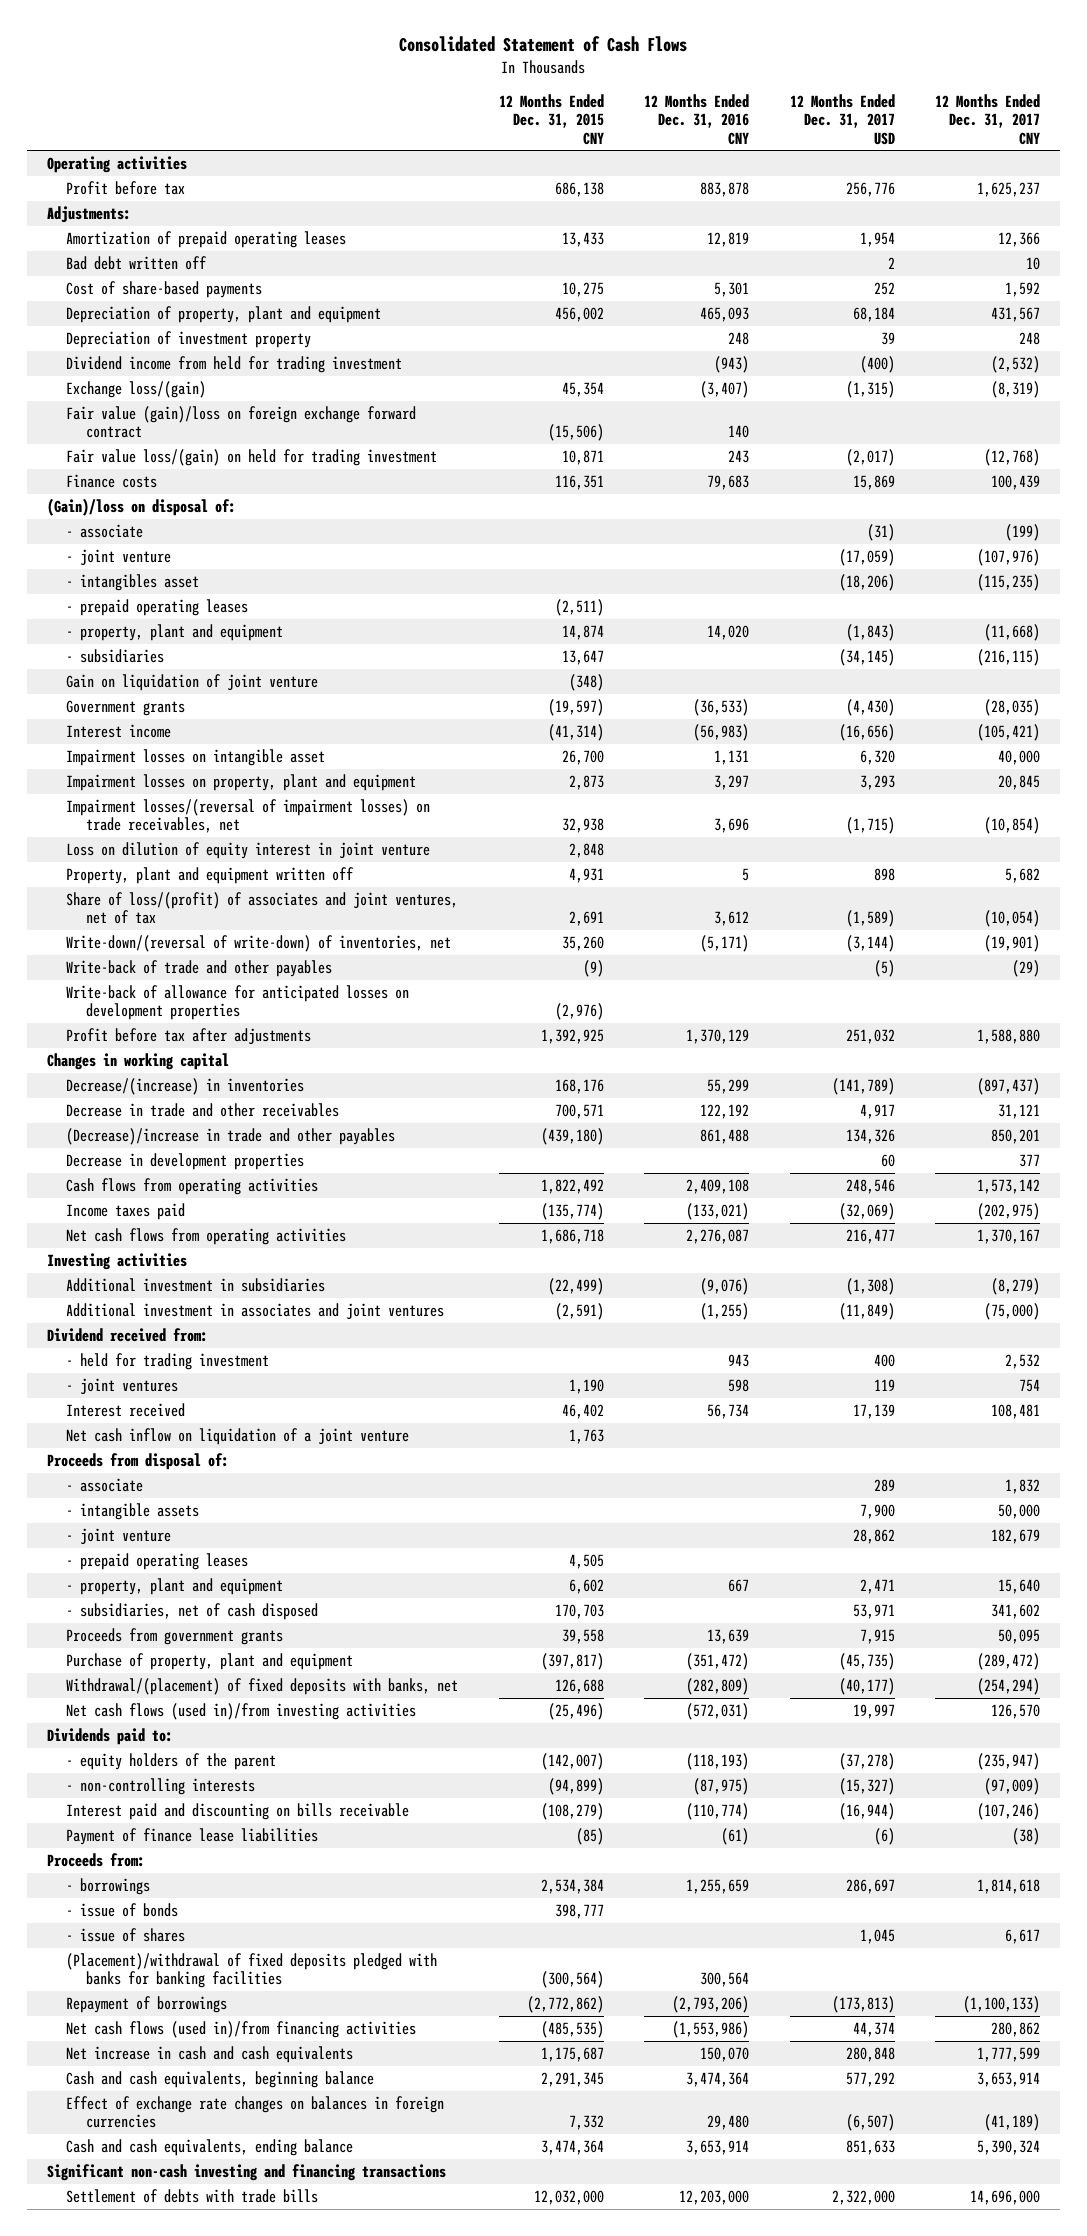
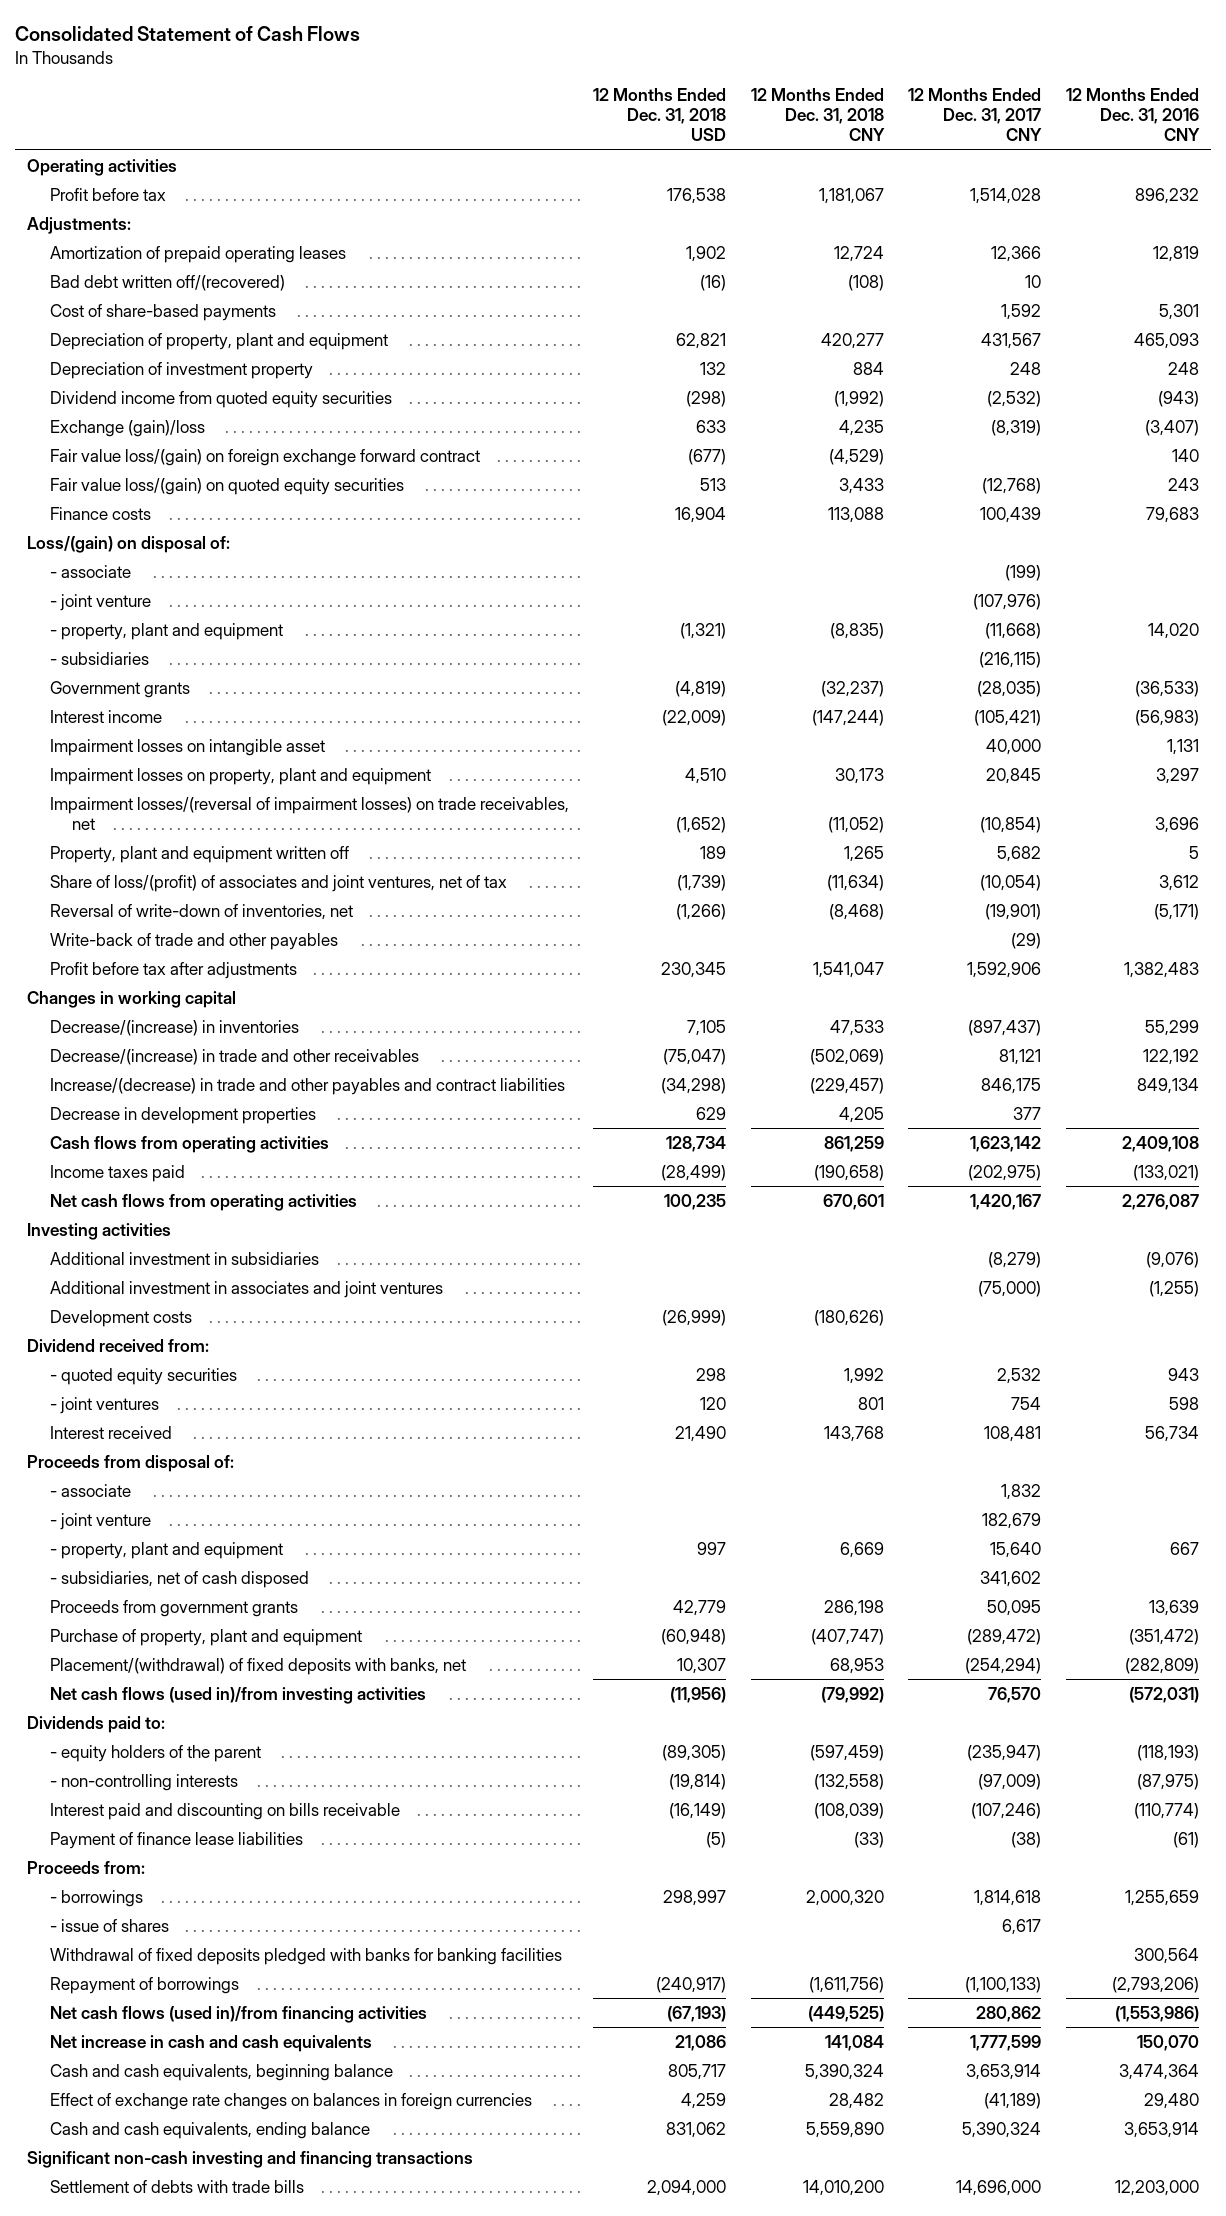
- | 12 Months Ended Dec. 31, 2015 CNY | 12 Months Ended Dec. 31, 2016 CNY | 12 Months Ended Dec. 31, 2017 USD | 12 Months Ended Dec. 31, 2017 CNY
+ | 12 Months Ended Dec. 31, 2018 USD | 12 Months Ended Dec. 31, 2018 CNY | 12 Months Ended Dec. 31, 2017 CNY | 12 Months Ended Dec. 31, 2016 CNY
- Profit before tax | 686,138 | 883,878 | 256,776 | 1,625,237
+ Profit before tax | 176,538 | 1,181,067 | 1,514,028 | 896,232
- Bad debt written off | | | 2 | 10
+ Bad debt written off/(recovered) | (16) | (108) | 10 |
- Dividend income from held for trading investment | | (943) | (400) | (2,532)
- Exchange loss/(gain) | 45,354 | (3,407) | (1,315) | (8,319)
- Fair value (gain)/loss on foreign exchange forward contract | (15,506) | 140 | |
- Fair value loss/(gain) on held for trading investment | 10,871 | 243 | (2,017) | (12,768)
+ Dividend income from quoted equity securities | (298) | (1,992) | (2,532) | (943)
+ Exchange (gain)/loss | 633 | 4,235 | (8,319) | (3,407)
+ Fair value loss/(gain) on foreign exchange forward contract | (677) | (4,529) | | 140
+ Fair value loss/(gain) on quoted equity securities | 513 | 3,433 | (12,768) | 243
- (Gain)/loss on disposal of:
+ Loss/(gain) on disposal of:
- - intangibles asset | | | (18,206) | (115,235)
- - prepaid operating leases | (2,511) | | |
- Gain on liquidation of joint venture | (348) | | |
- Loss on dilution of equity interest in joint venture | 2,848 | | |
- Write-down/(reversal of write-down) of inventories, net | 35,260 | (5,171) | (3,144) | (19,901)
+ Reversal of write-down of inventories, net | (1,266) | (8,468) | (19,901) | (5,171)
- Write-back of allowance for anticipated losses on development properties | (2,976) | | |
- Profit before tax after adjustments | 1,392,925 | 1,370,129 | 251,032 | 1,588,880
+ Profit before tax after adjustments | 230,345 | 1,541,047 | 1,592,906 | 1,382,483
- Decrease in trade and other receivables | 700,571 | 122,192 | 4,917 | 31,121
- (Decrease)/increase in trade and other payables | (439,180) | 861,488 | 134,326 | 850,201
+ Decrease/(increase) in trade and other receivables | (75,047) | (502,069) | 81,121 | 122,192
+ Increase/(decrease) in trade and other payables and contract liabilities | (34,298) | (229,457) | 846,175 | 849,134
- Cash flows from operating activities | 1,822,492 | 2,409,108 | 248,546 | 1,573,142
+ Cash flows from operating activities | 128,734 | 861,259 | 1,623,142 | 2,409,108
- Net cash flows from operating activities | 1,686,718 | 2,276,087 | 216,477 | 1,370,167
+ Net cash flows from operating activities | 100,235 | 670,601 | 1,420,167 | 2,276,087
+ Development costs | (26,999) | (180,626) | |
- - held for trading investment | | 943 | 400 | 2,532
+ - quoted equity securities | 298 | 1,992 | 2,532 | 943
- Net cash inflow on liquidation of a joint venture | 1,763 | | |
- - intangible assets | | | 7,900 | 50,000
- - prepaid operating leases | 4,505 | | |
- Withdrawal/(placement) of fixed deposits with banks, net | 126,688 | (282,809) | (40,177) | (254,294)
- Net cash flows (used in)/from investing activities | (25,496) | (572,031) | 19,997 | 126,570
+ Placement/(withdrawal) of fixed deposits with banks, net | 10,307 | 68,953 | (254,294) | (282,809)
+ Net cash flows (used in)/from investing activities | (11,956) | (79,992) | 76,570 | (572,031)
- - issue of bonds | 398,777 | | |
- (Placement)/withdrawal of fixed deposits pledged with banks for banking facilities | (300,564) | 300,564 | |
+ Withdrawal of fixed deposits pledged with banks for banking facilities | | | | 300,564

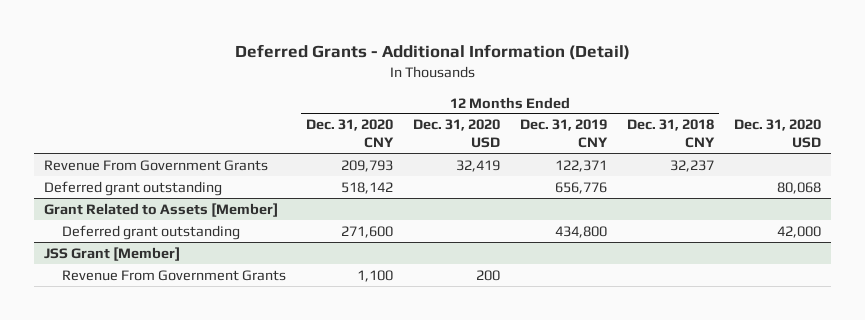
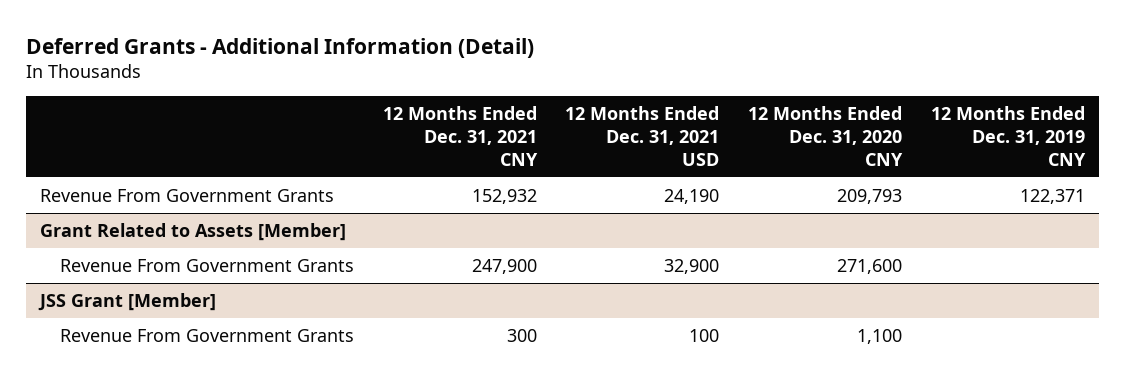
- | 12 Months Ended Dec. 31, 2020 CNY | 12 Months Ended Dec. 31, 2020 USD | 12 Months Ended Dec. 31, 2019 CNY | 12 Months Ended Dec. 31, 2018 CNY | Dec. 31, 2020 USD
+ | 12 Months Ended Dec. 31, 2021 CNY | 12 Months Ended Dec. 31, 2021 USD | 12 Months Ended Dec. 31, 2020 CNY | 12 Months Ended Dec. 31, 2019 CNY
- Deferred grant outstanding | 518,142 | | 656,776 | | 80,068
@ Grant Related to Assets [Member]
- Deferred grant outstanding | 271,600 | | 434,800 | | 42,000
+ Revenue From Government Grants | 247,900 | 32,900 | 271,600 |

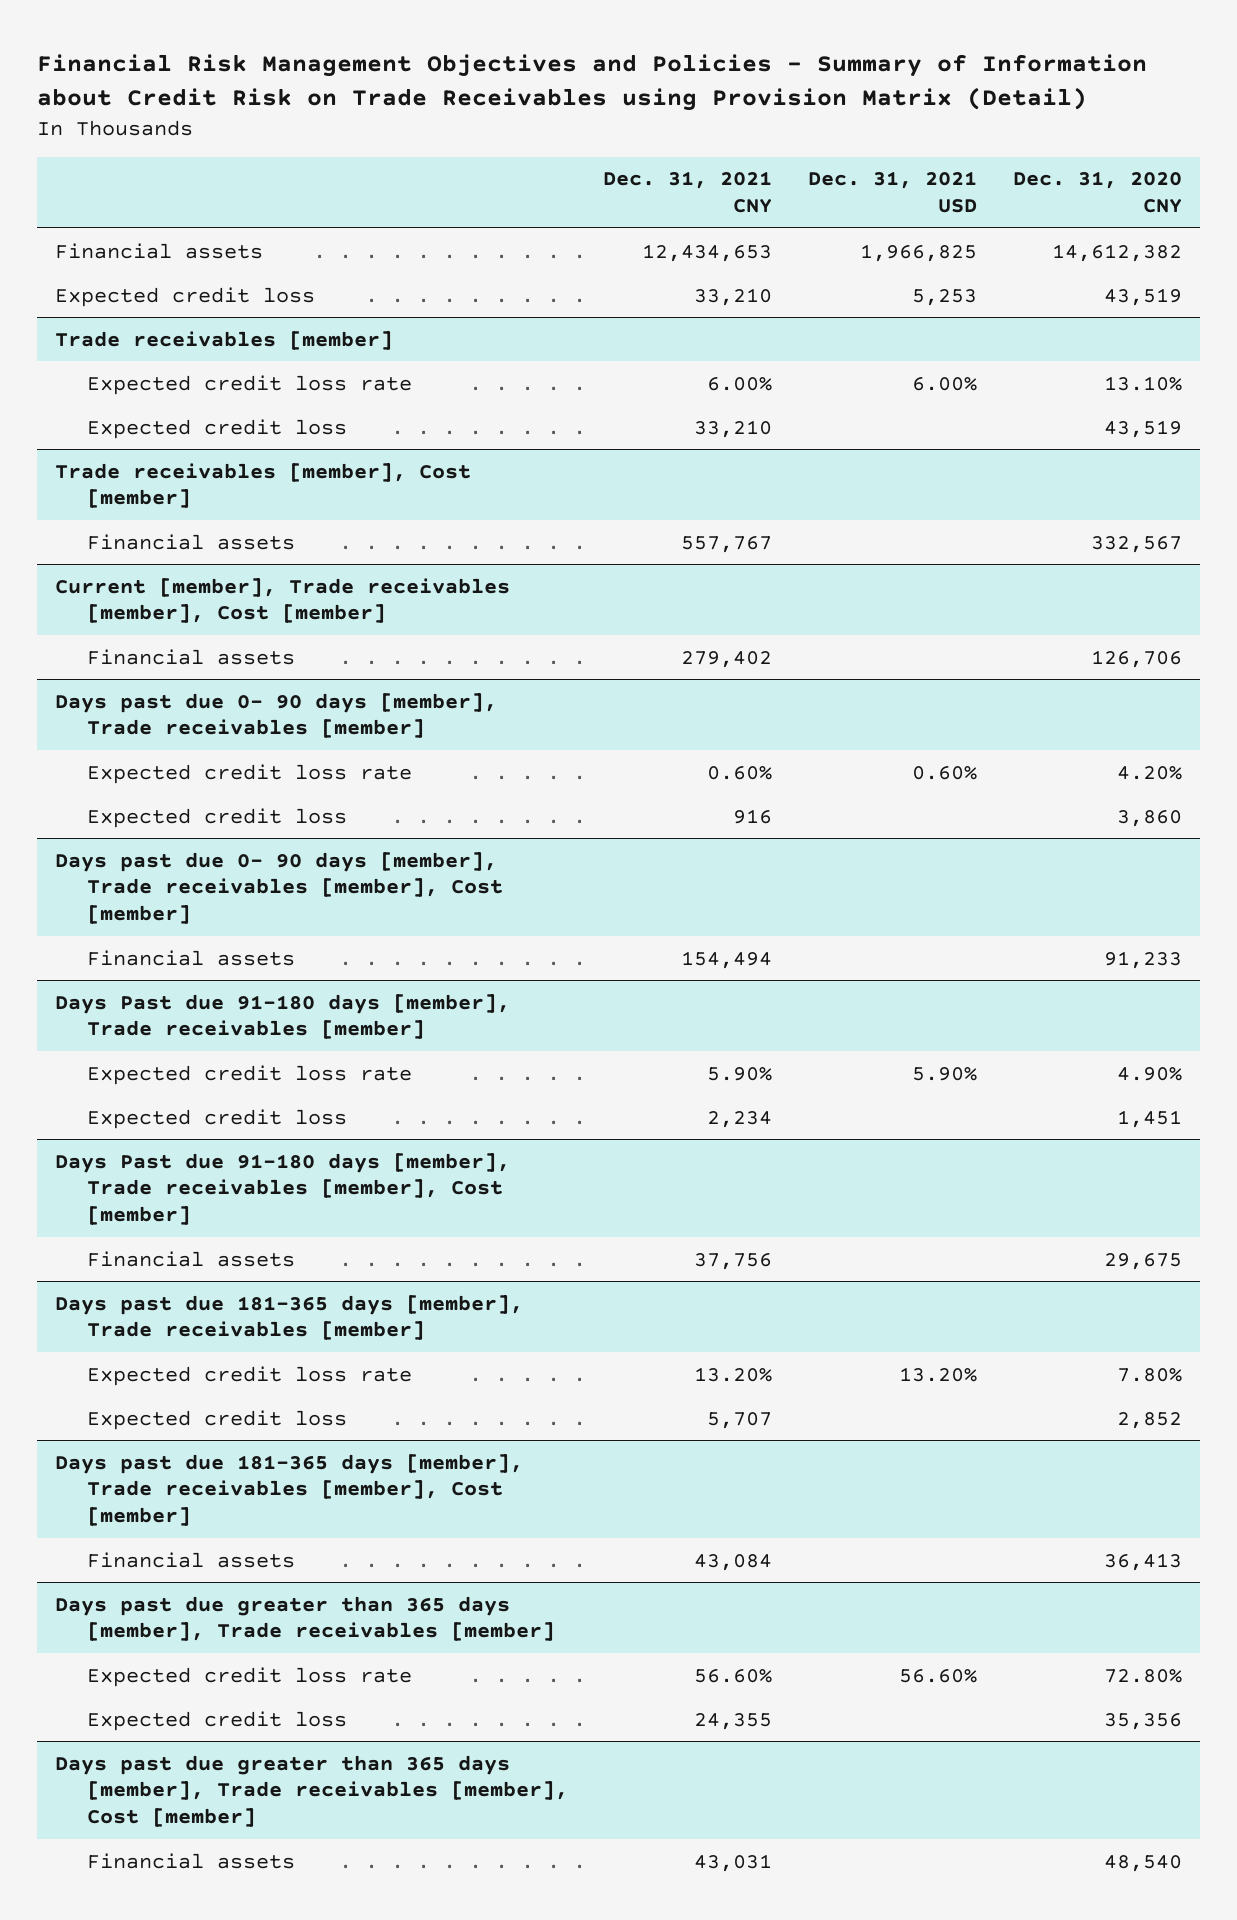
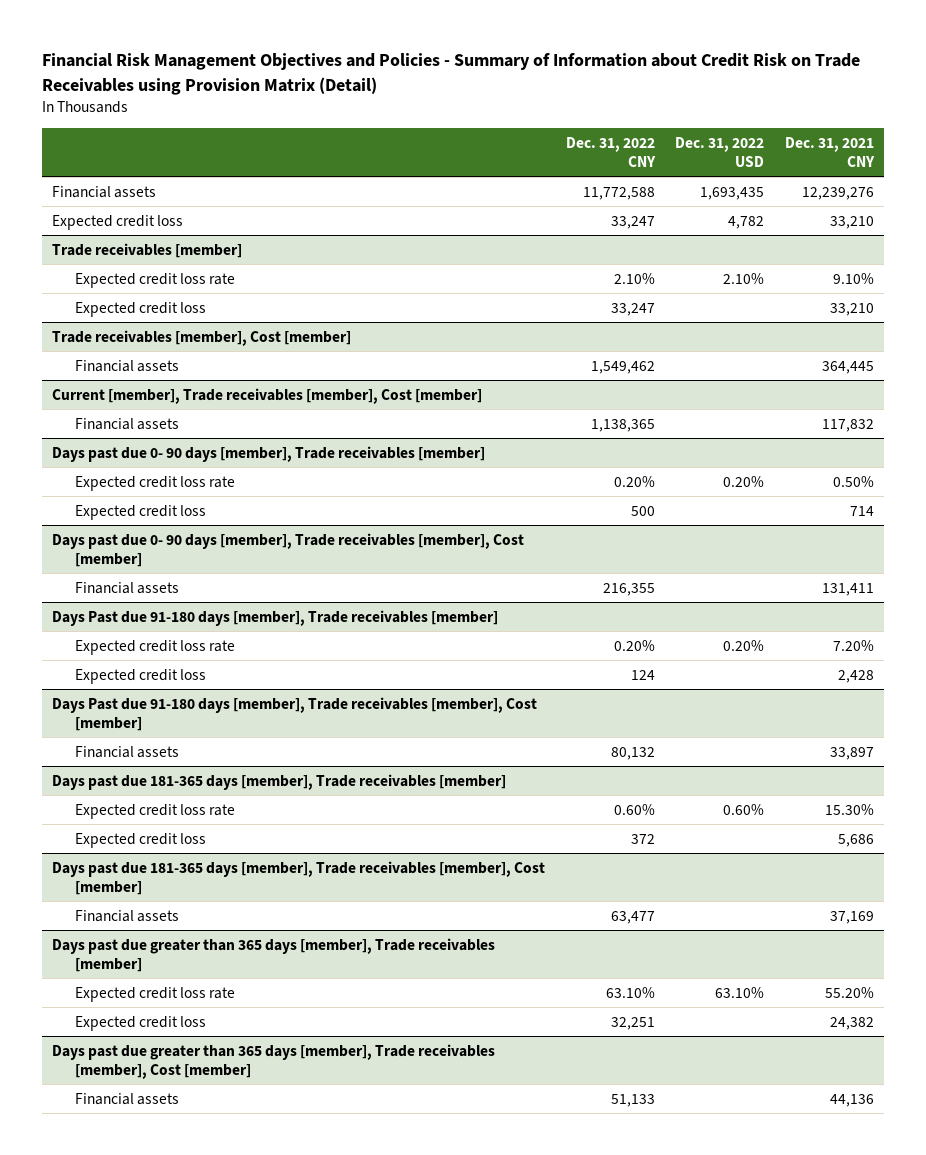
- | Dec. 31, 2021 CNY | Dec. 31, 2021 USD | Dec. 31, 2020 CNY
+ | Dec. 31, 2022 CNY | Dec. 31, 2022 USD | Dec. 31, 2021 CNY
- Financial assets | 12,434,653 | 1,966,825 | 14,612,382
+ Financial assets | 11,772,588 | 1,693,435 | 12,239,276
@ Trade receivables [member]
- Expected credit loss rate | 6.00% | 6.00% | 13.10%
+ Expected credit loss rate | 2.10% | 2.10% | 9.10%
@ Trade receivables [member], Cost [member]
- Financial assets | 557,767 | | 332,567
+ Financial assets | 1,549,462 | | 364,445
@ Current [member], Trade receivables [member], Cost [member]
- Financial assets | 279,402 | | 126,706
+ Financial assets | 1,138,365 | | 117,832
@ Days past due 0- 90 days [member], Trade receivables [member]
- Expected credit loss rate | 0.60% | 0.60% | 4.20%
- Expected credit loss | 916 | | 3,860
+ Expected credit loss rate | 0.20% | 0.20% | 0.50%
+ Expected credit loss | 500 | | 714
@ Days past due 0- 90 days [member], Trade receivables [member], Cost [member]
- Financial assets | 154,494 | | 91,233
+ Financial assets | 216,355 | | 131,411
@ Days Past due 91-180 days [member], Trade receivables [member]
- Expected credit loss rate | 5.90% | 5.90% | 4.90%
- Expected credit loss | 2,234 | | 1,451
+ Expected credit loss rate | 0.20% | 0.20% | 7.20%
+ Expected credit loss | 124 | | 2,428
@ Days Past due 91-180 days [member], Trade receivables [member], Cost [member]
- Financial assets | 37,756 | | 29,675
+ Financial assets | 80,132 | | 33,897
@ Days past due 181-365 days [member], Trade receivables [member]
- Expected credit loss rate | 13.20% | 13.20% | 7.80%
- Expected credit loss | 5,707 | | 2,852
+ Expected credit loss rate | 0.60% | 0.60% | 15.30%
+ Expected credit loss | 372 | | 5,686
@ Days past due 181-365 days [member], Trade receivables [member], Cost [member]
- Financial assets | 43,084 | | 36,413
+ Financial assets | 63,477 | | 37,169
@ Days past due greater than 365 days [member], Trade receivables [member]
- Expected credit loss rate | 56.60% | 56.60% | 72.80%
- Expected credit loss | 24,355 | | 35,356
+ Expected credit loss rate | 63.10% | 63.10% | 55.20%
+ Expected credit loss | 32,251 | | 24,382
@ Days past due greater than 365 days [member], Trade receivables [member], Cost [member]
- Financial assets | 43,031 | | 48,540
+ Financial assets | 51,133 | | 44,136

